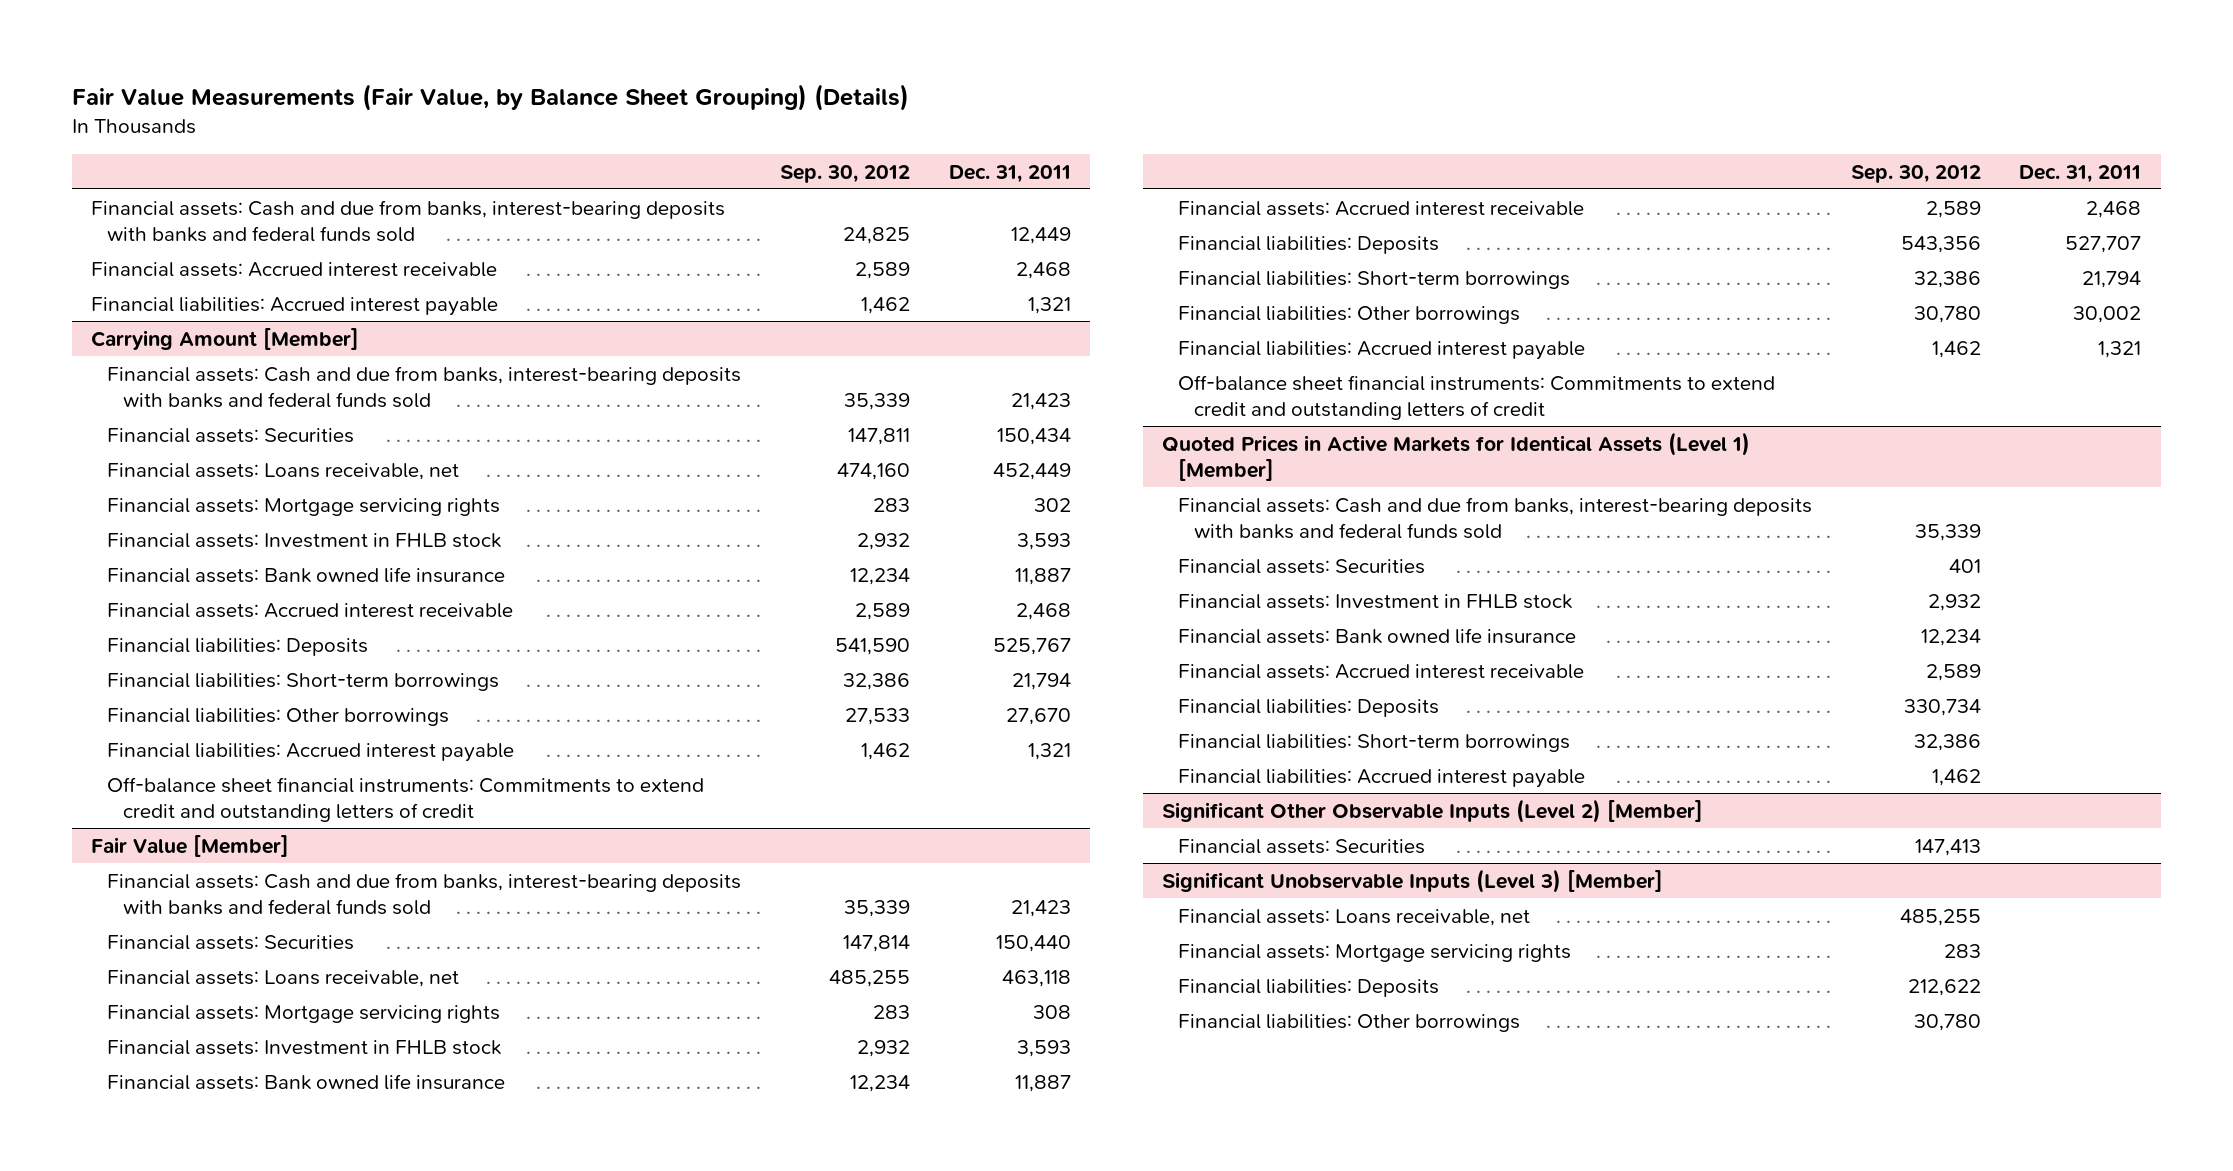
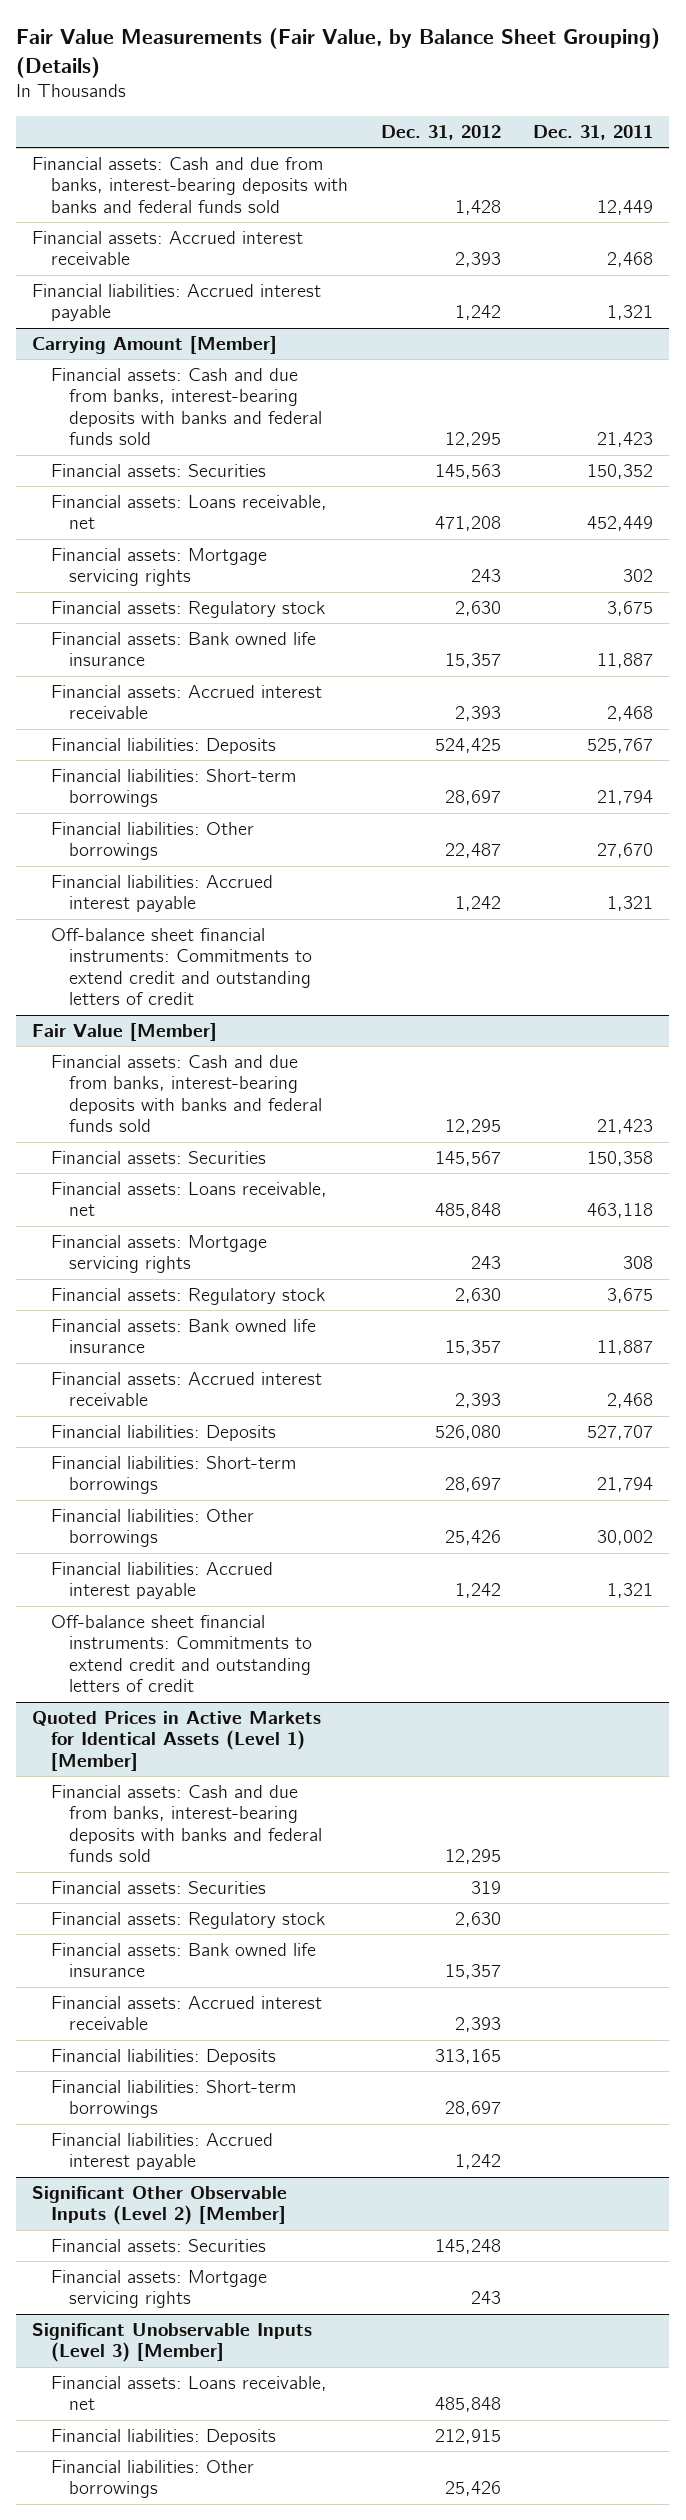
- | Sep. 30, 2012 | Dec. 31, 2011
+ | Dec. 31, 2012 | Dec. 31, 2011
@ Carrying Amount [Member]
- Financial assets: Securities | 147,811 | 150,434
+ Financial assets: Securities | 145,563 | 150,352
- Financial assets: Investment in FHLB stock | 2,932 | 3,593
+ Financial assets: Regulatory stock | 2,630 | 3,675
@ Fair Value [Member]
- Financial assets: Securities | 147,814 | 150,440
+ Financial assets: Securities | 145,567 | 150,358
- Financial assets: Investment in FHLB stock | 2,932 | 3,593
+ Financial assets: Regulatory stock | 2,630 | 3,675
@ Quoted Prices in Active Markets for Identical Assets (Level 1) [Member]
- Financial assets: Investment in FHLB stock | 2,932 |
+ Financial assets: Regulatory stock | 2,630 |
@ Significant Other Observable Inputs (Level 2) [Member]
+ Financial assets: Mortgage servicing rights | 243 |
@ Significant Unobservable Inputs (Level 3) [Member]
- Financial assets: Mortgage servicing rights | 283 |

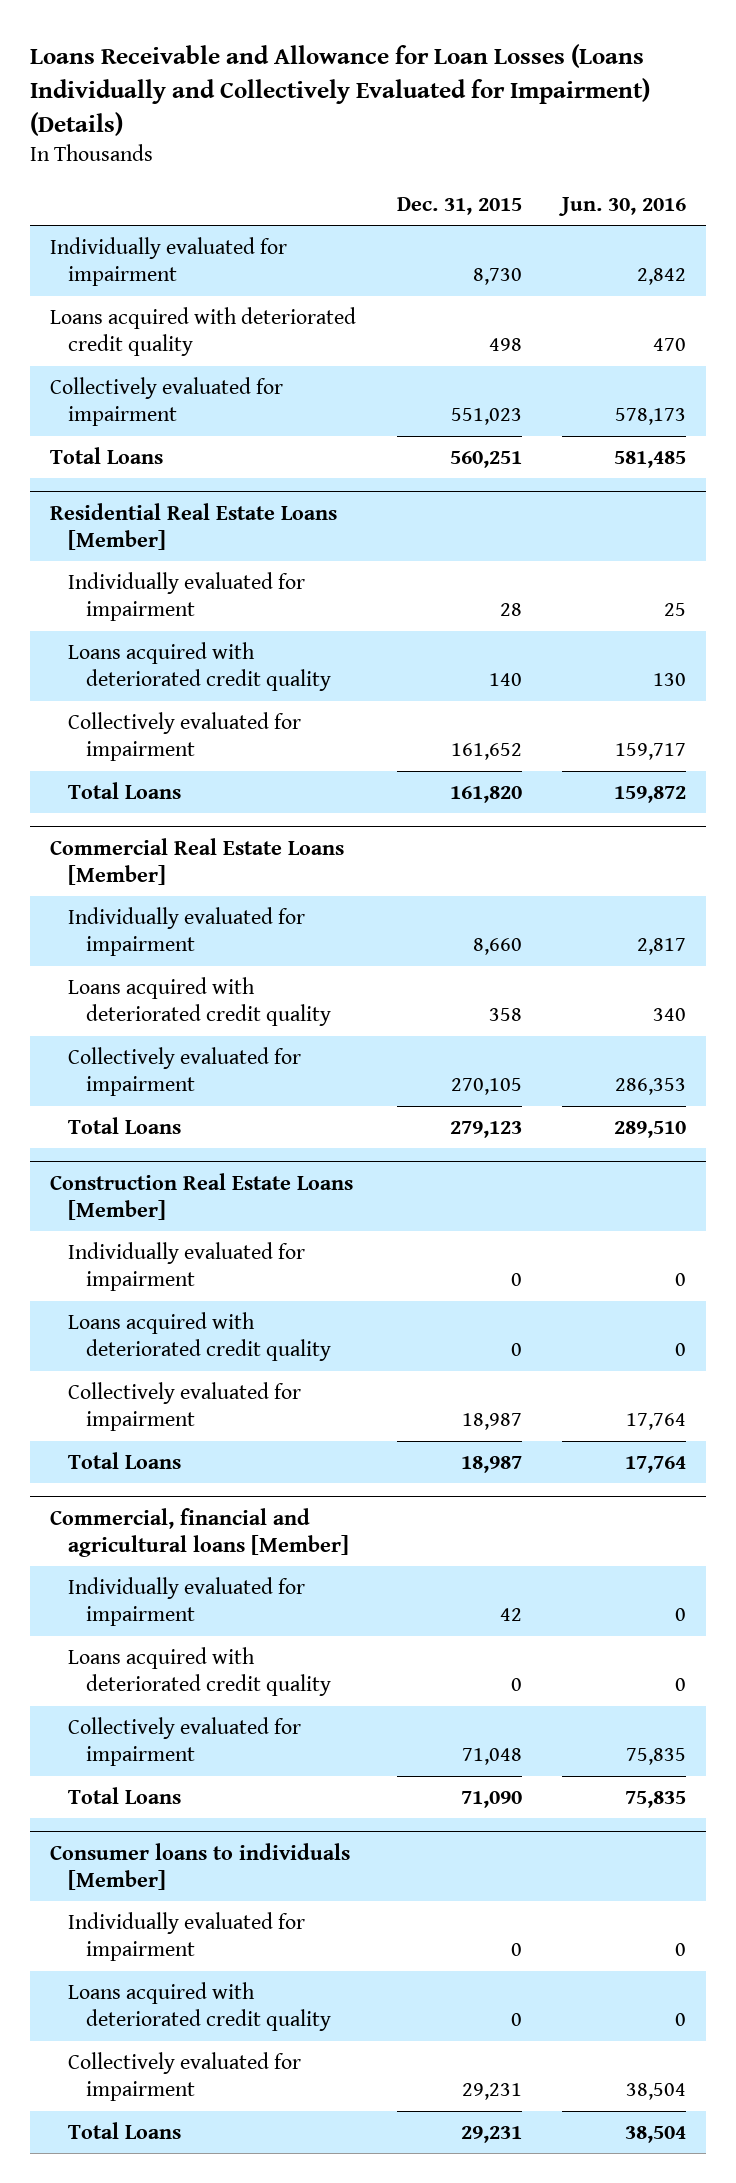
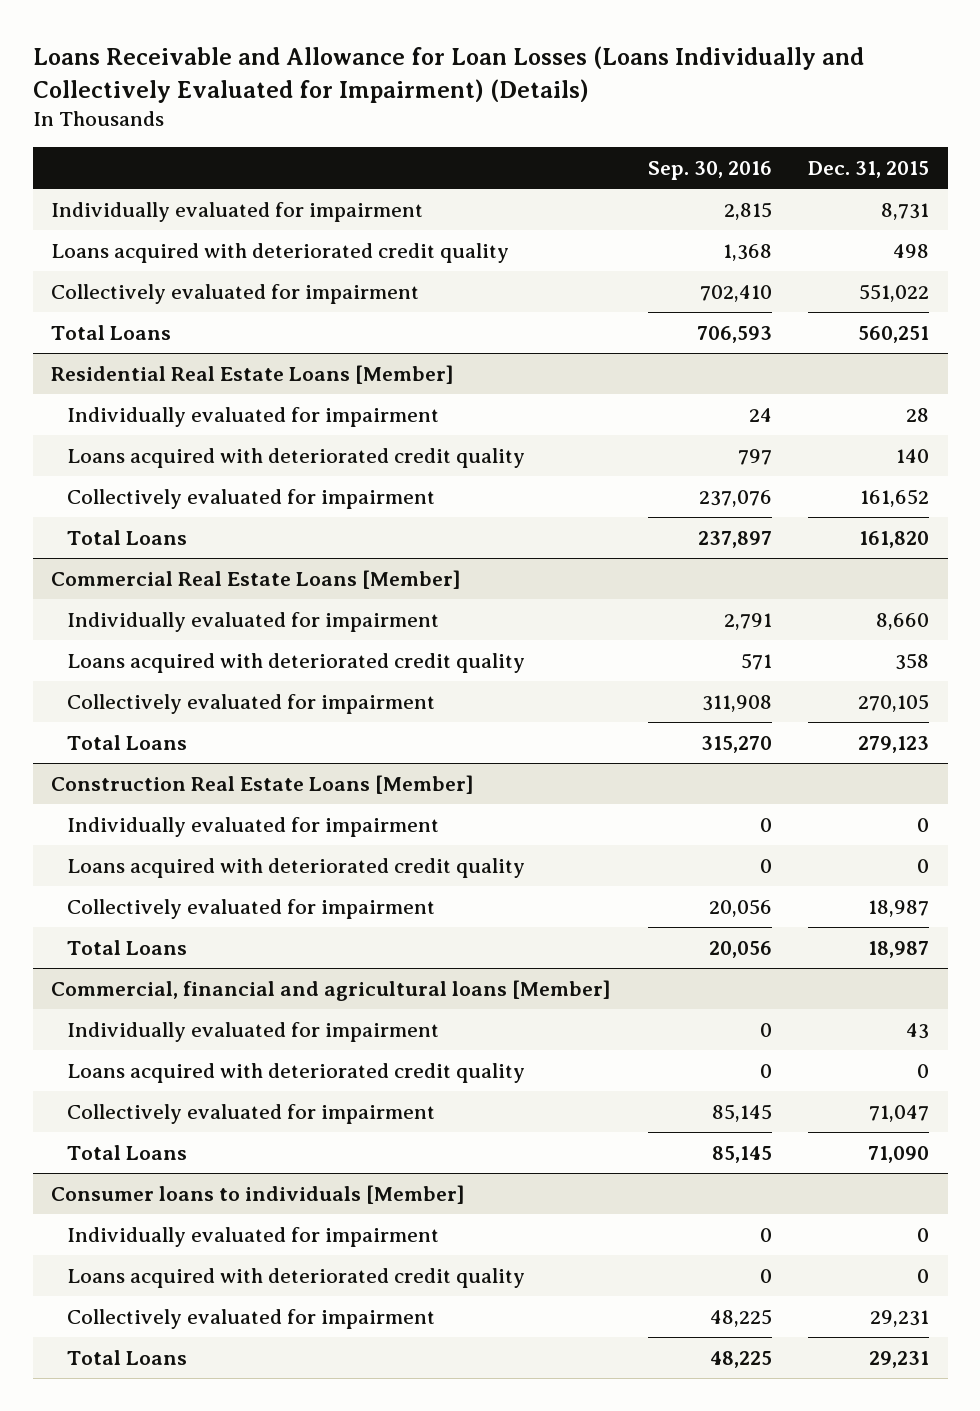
- | Dec. 31, 2015 | Jun. 30, 2016
+ | Sep. 30, 2016 | Dec. 31, 2015
- Individually evaluated for impairment | 8,730 | 2,842
+ Individually evaluated for impairment | 2,815 | 8,731
- Collectively evaluated for impairment | 551,023 | 578,173
+ Collectively evaluated for impairment | 702,410 | 551,022
@ Commercial, financial and agricultural loans [Member]
- Individually evaluated for impairment | 42 | 0
+ Individually evaluated for impairment | 0 | 43
- Collectively evaluated for impairment | 71,048 | 75,835
+ Collectively evaluated for impairment | 85,145 | 71,047

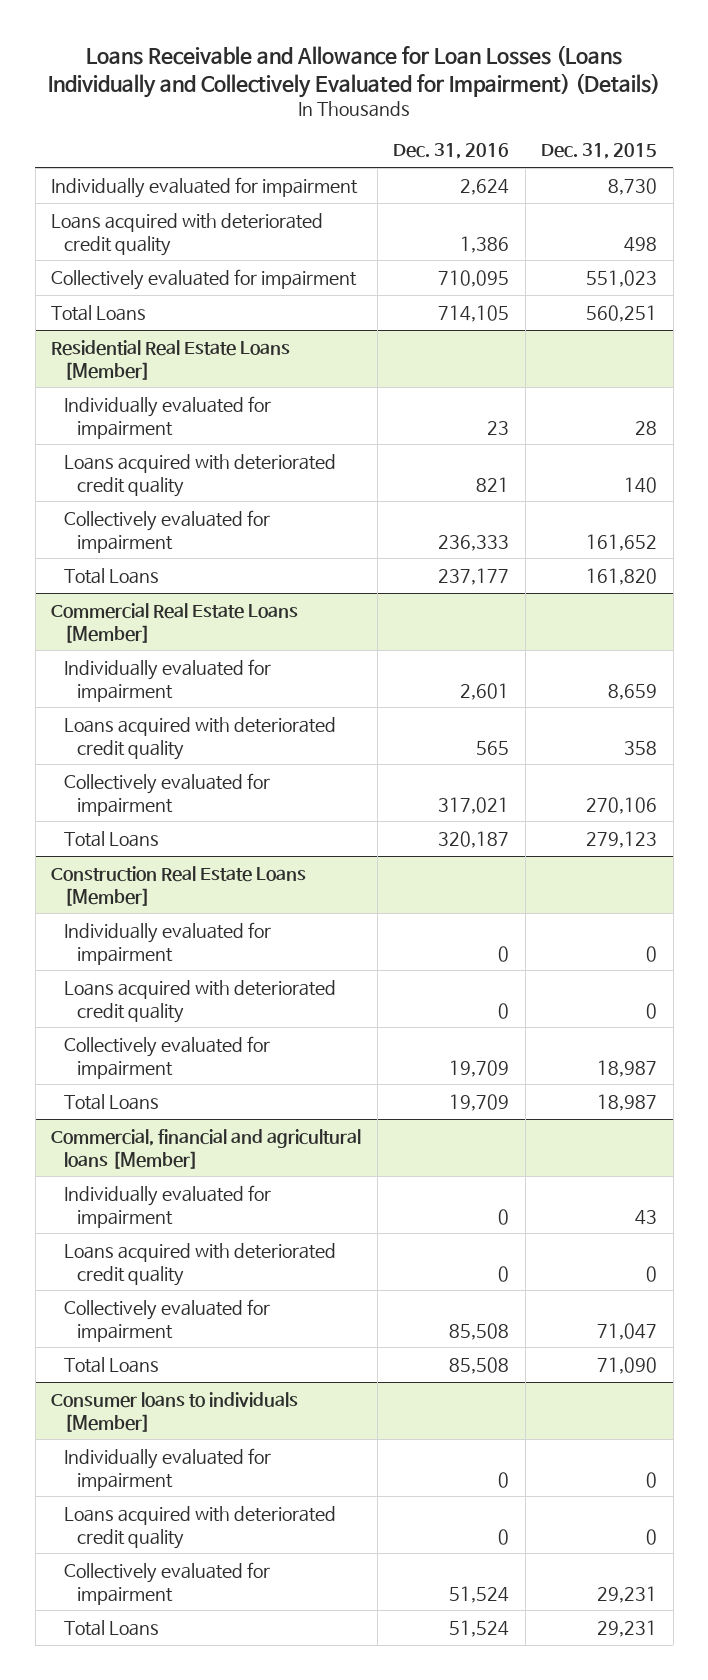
- | Sep. 30, 2016 | Dec. 31, 2015
+ | Dec. 31, 2016 | Dec. 31, 2015
- Individually evaluated for impairment | 2,815 | 8,731
+ Individually evaluated for impairment | 2,624 | 8,730
- Collectively evaluated for impairment | 702,410 | 551,022
+ Collectively evaluated for impairment | 710,095 | 551,023
@ Commercial Real Estate Loans [Member]
- Individually evaluated for impairment | 2,791 | 8,660
+ Individually evaluated for impairment | 2,601 | 8,659
- Collectively evaluated for impairment | 311,908 | 270,105
+ Collectively evaluated for impairment | 317,021 | 270,106

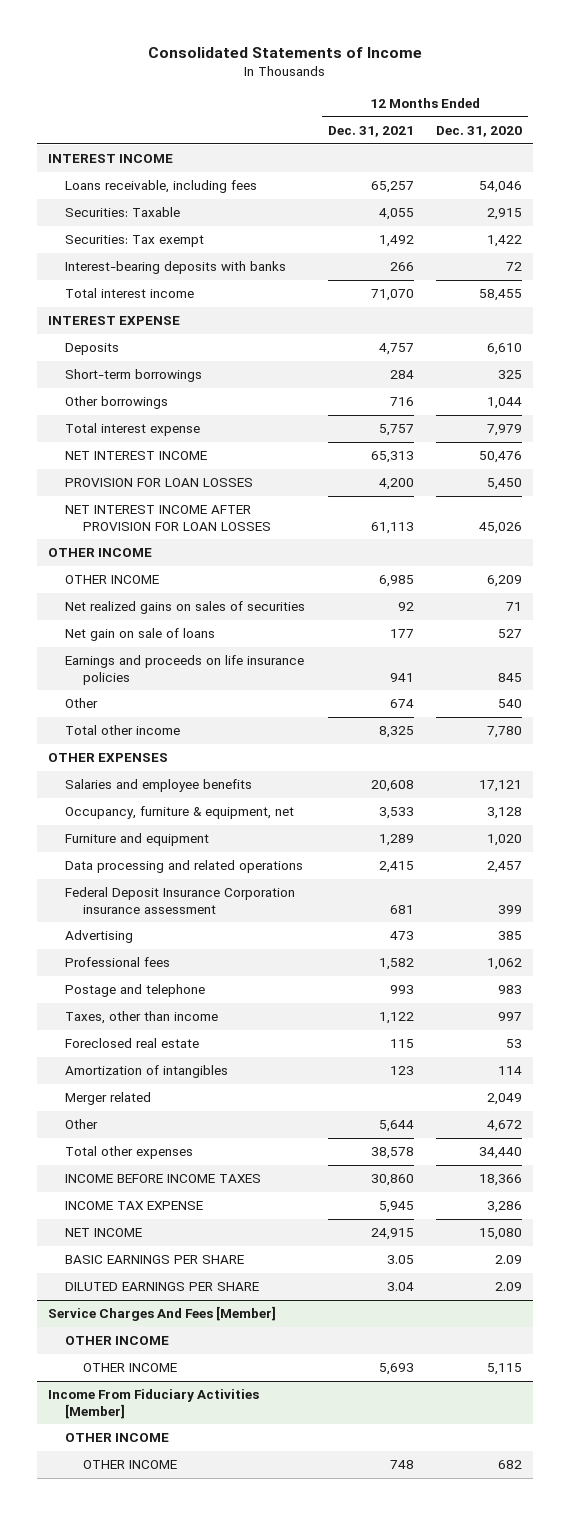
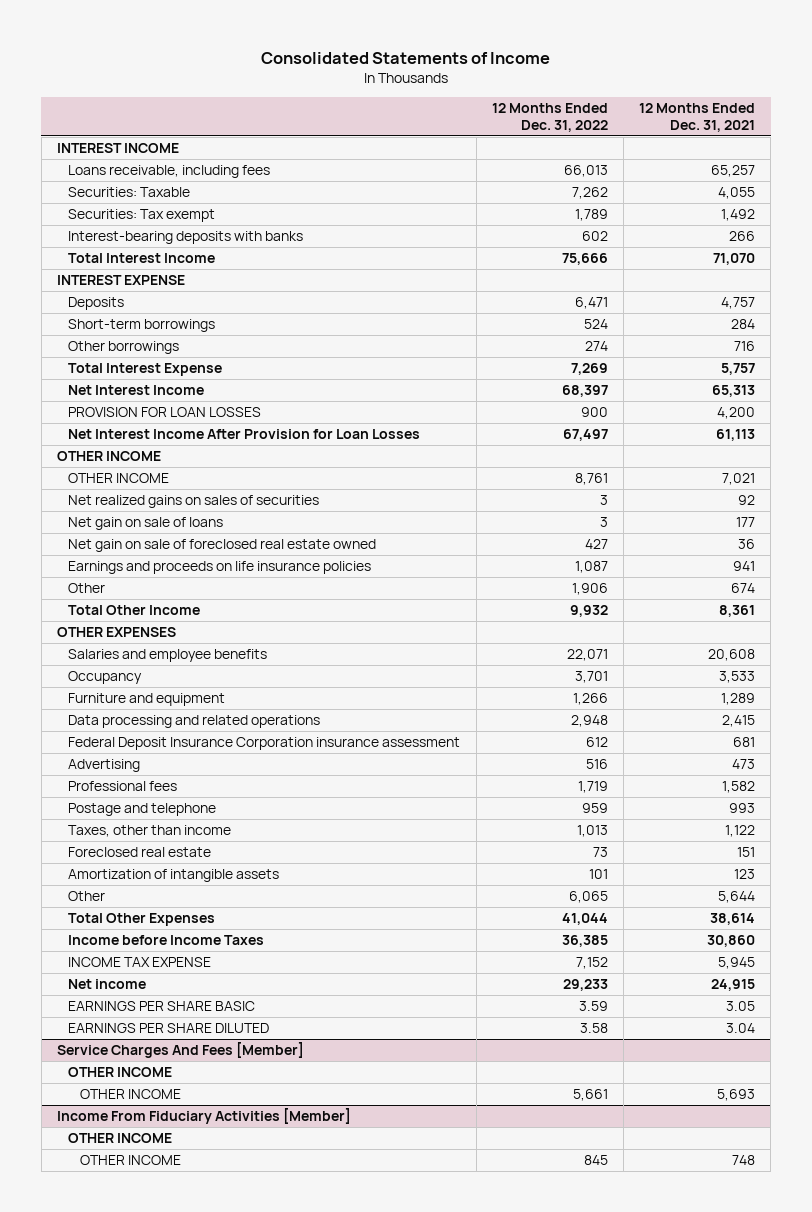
- | 12 Months Ended Dec. 31, 2021 | 12 Months Ended Dec. 31, 2020
+ | 12 Months Ended Dec. 31, 2022 | 12 Months Ended Dec. 31, 2021
- Total interest income | 71,070 | 58,455
+ Total Interest Income | 75,666 | 71,070
- Total interest expense | 5,757 | 7,979
- NET INTEREST INCOME | 65,313 | 50,476
+ Total Interest Expense | 7,269 | 5,757
+ Net Interest Income | 68,397 | 65,313
- NET INTEREST INCOME AFTER PROVISION FOR LOAN LOSSES | 61,113 | 45,026
+ Net Interest Income After Provision for Loan Losses | 67,497 | 61,113
- OTHER INCOME | 6,985 | 6,209
+ OTHER INCOME | 8,761 | 7,021
+ Net gain on sale of foreclosed real estate owned | 427 | 36
- Total other income | 8,325 | 7,780
+ Total Other Income | 9,932 | 8,361
- Occupancy, furniture & equipment, net | 3,533 | 3,128
+ Occupancy | 3,701 | 3,533
- Foreclosed real estate | 115 | 53
- Amortization of intangibles | 123 | 114
- Merger related | | 2,049
+ Foreclosed real estate | 73 | 151
+ Amortization of intangible assets | 101 | 123
- Total other expenses | 38,578 | 34,440
- INCOME BEFORE INCOME TAXES | 30,860 | 18,366
+ Total Other Expenses | 41,044 | 38,614
+ Income before Income Taxes | 36,385 | 30,860
- NET INCOME | 24,915 | 15,080
- BASIC EARNINGS PER SHARE | 3.05 | 2.09
- DILUTED EARNINGS PER SHARE | 3.04 | 2.09
+ Net income | 29,233 | 24,915
+ EARNINGS PER SHARE BASIC | 3.59 | 3.05
+ EARNINGS PER SHARE DILUTED | 3.58 | 3.04

